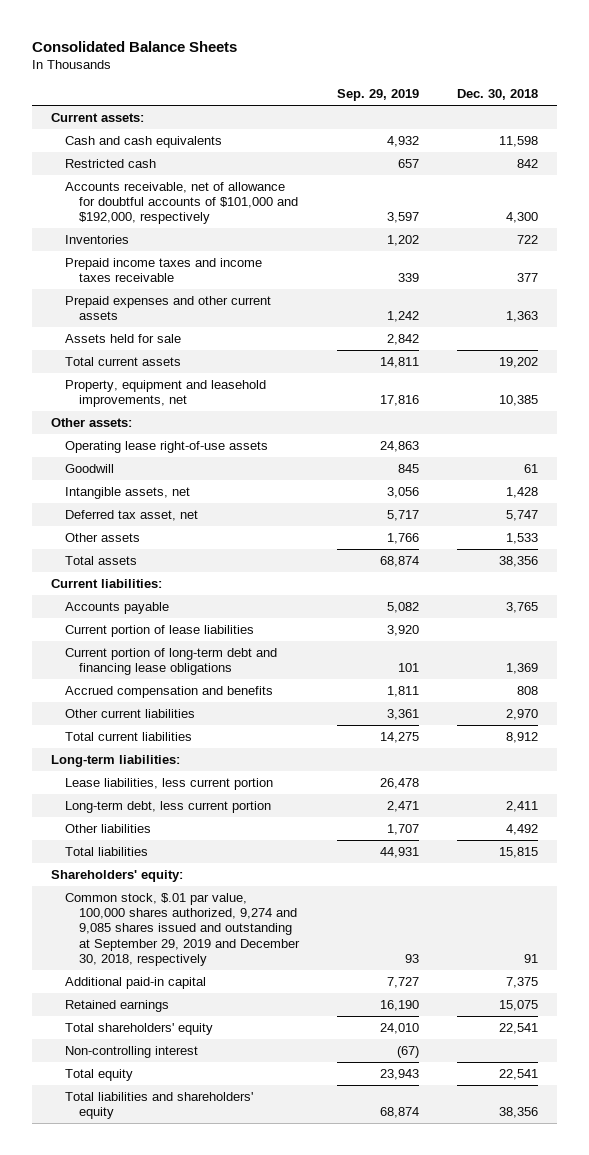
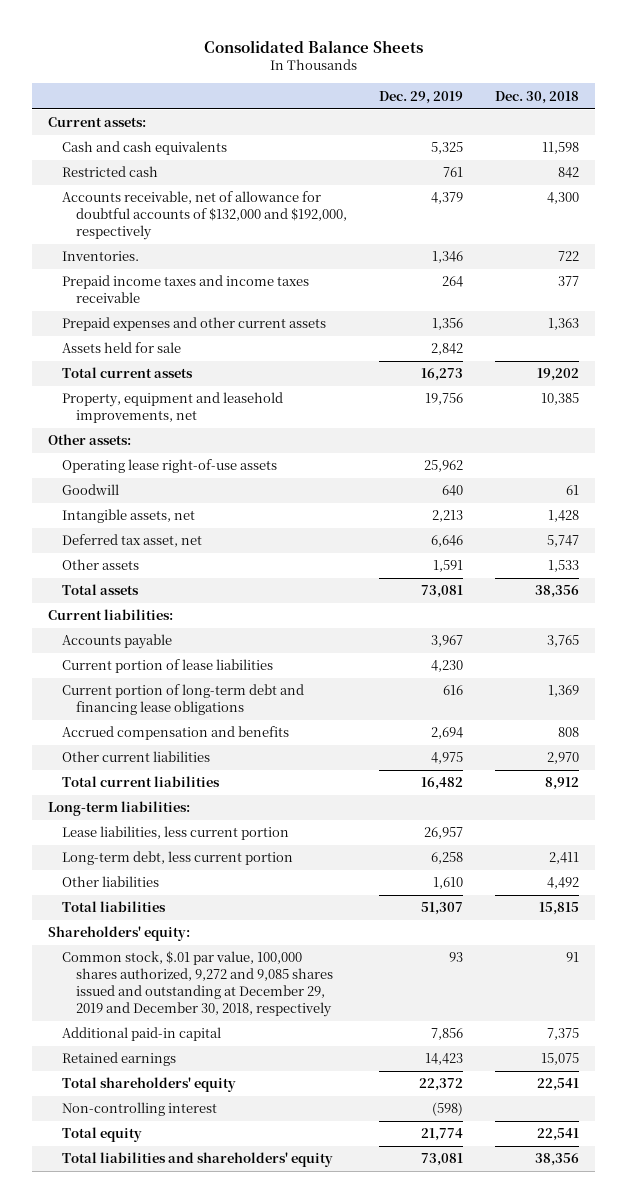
- | Sep. 29, 2019 | Dec. 30, 2018
+ | Dec. 29, 2019 | Dec. 30, 2018
- Accounts receivable, net of allowance for doubtful accounts of $101,000 and $192,000, respectively | 3,597 | 4,300
- Inventories | 1,202 | 722
+ Accounts receivable, net of allowance for doubtful accounts of $132,000 and $192,000, respectively | 4,379 | 4,300
+ Inventories. | 1,346 | 722
- Common stock, $.01 par value, 100,000 shares authorized, 9,274 and 9,085 shares issued and outstanding at September 29, 2019 and December 30, 2018, respectively | 93 | 91
+ Common stock, $.01 par value, 100,000 shares authorized, 9,272 and 9,085 shares issued and outstanding at December 29, 2019 and December 30, 2018, respectively | 93 | 91

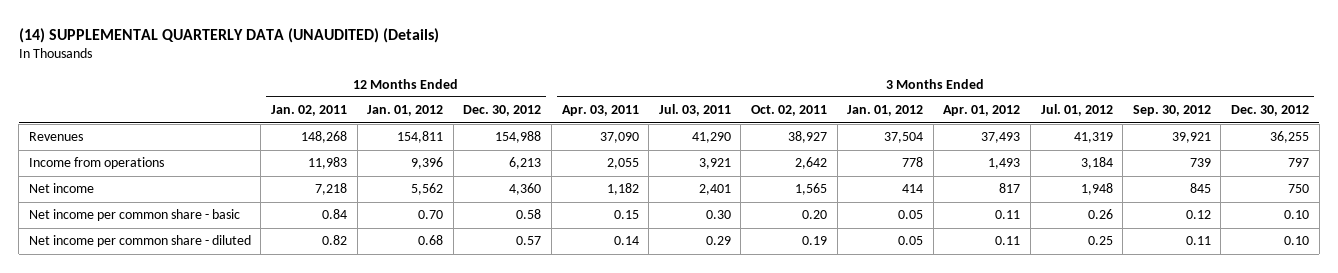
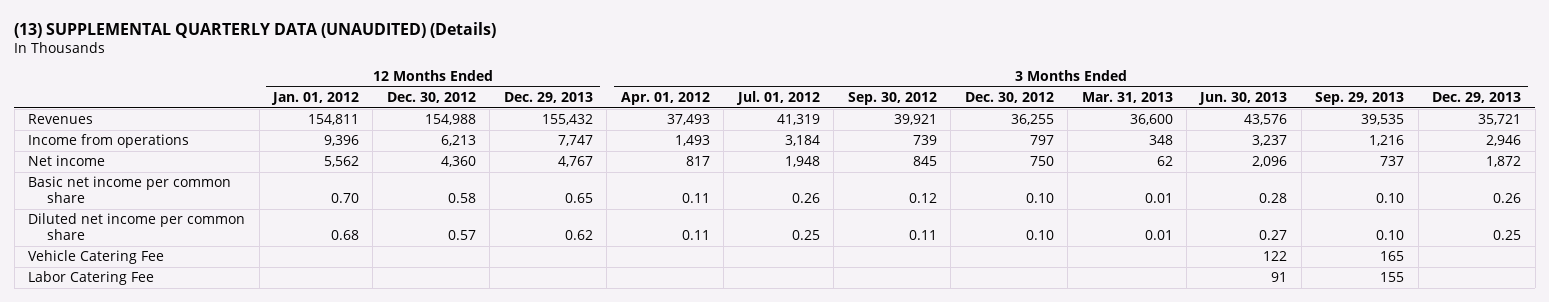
- (14) SUPPLEMENTAL QUARTERLY DATA (UNAUDITED) (Details)
+ (13) SUPPLEMENTAL QUARTERLY DATA (UNAUDITED) (Details)
- | 12 Months Ended Jan. 02, 2011 | 12 Months Ended Jan. 01, 2012 | 12 Months Ended Dec. 30, 2012 | 3 Months Ended Apr. 03, 2011 | 3 Months Ended Jul. 03, 2011 | 3 Months Ended Oct. 02, 2011 | 3 Months Ended Jan. 01, 2012 | 3 Months Ended Apr. 01, 2012 | 3 Months Ended Jul. 01, 2012 | 3 Months Ended Sep. 30, 2012 | 3 Months Ended Dec. 30, 2012
+ | 12 Months Ended Jan. 01, 2012 | 12 Months Ended Dec. 30, 2012 | 12 Months Ended Dec. 29, 2013 | 3 Months Ended Apr. 01, 2012 | 3 Months Ended Jul. 01, 2012 | 3 Months Ended Sep. 30, 2012 | 3 Months Ended Dec. 30, 2012 | 3 Months Ended Mar. 31, 2013 | 3 Months Ended Jun. 30, 2013 | 3 Months Ended Sep. 29, 2013 | 3 Months Ended Dec. 29, 2013
- Net income per common share - basic | 0.84 | 0.70 | 0.58 | 0.15 | 0.30 | 0.20 | 0.05 | 0.11 | 0.26 | 0.12 | 0.10
- Net income per common share - diluted | 0.82 | 0.68 | 0.57 | 0.14 | 0.29 | 0.19 | 0.05 | 0.11 | 0.25 | 0.11 | 0.10
+ Basic net income per common share | 0.70 | 0.58 | 0.65 | 0.11 | 0.26 | 0.12 | 0.10 | 0.01 | 0.28 | 0.10 | 0.26
+ Diluted net income per common share | 0.68 | 0.57 | 0.62 | 0.11 | 0.25 | 0.11 | 0.10 | 0.01 | 0.27 | 0.10 | 0.25
+ Vehicle Catering Fee | | | | | | | | | 122 | 165 |
+ Labor Catering Fee | | | | | | | | | 91 | 155 |

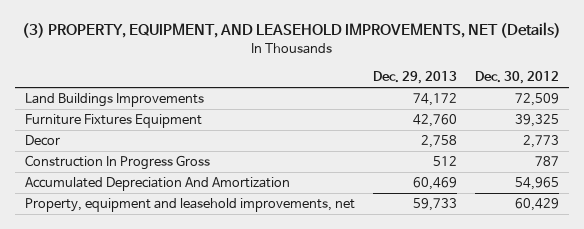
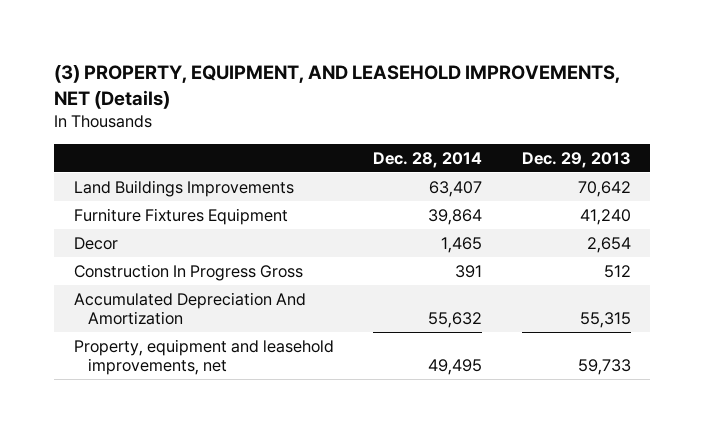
- | Dec. 29, 2013 | Dec. 30, 2012
+ | Dec. 28, 2014 | Dec. 29, 2013
- Land Buildings Improvements | 74,172 | 72,509
- Furniture Fixtures Equipment | 42,760 | 39,325
- Decor | 2,758 | 2,773
+ Land Buildings Improvements | 63,407 | 70,642
+ Furniture Fixtures Equipment | 39,864 | 41,240
+ Decor | 1,465 | 2,654
- Accumulated Depreciation And Amortization | 60,469 | 54,965
+ Accumulated Depreciation And Amortization | 55,632 | 55,315

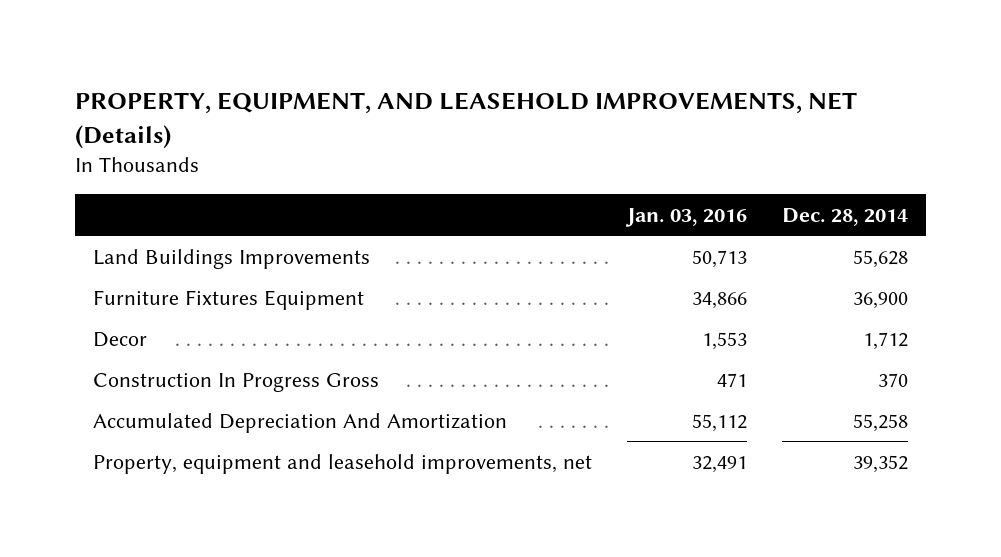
- (3) PROPERTY, EQUIPMENT, AND LEASEHOLD IMPROVEMENTS, NET (Details)
+ PROPERTY, EQUIPMENT, AND LEASEHOLD IMPROVEMENTS, NET (Details)
- | Dec. 28, 2014 | Dec. 29, 2013
+ | Jan. 03, 2016 | Dec. 28, 2014
- Land Buildings Improvements | 63,407 | 70,642
- Furniture Fixtures Equipment | 39,864 | 41,240
- Decor | 1,465 | 2,654
- Construction In Progress Gross | 391 | 512
- Accumulated Depreciation And Amortization | 55,632 | 55,315
- Property, equipment and leasehold improvements, net | 49,495 | 59,733
+ Land Buildings Improvements | 50,713 | 55,628
+ Furniture Fixtures Equipment | 34,866 | 36,900
+ Decor | 1,553 | 1,712
+ Construction In Progress Gross | 471 | 370
+ Accumulated Depreciation And Amortization | 55,112 | 55,258
+ Property, equipment and leasehold improvements, net | 32,491 | 39,352

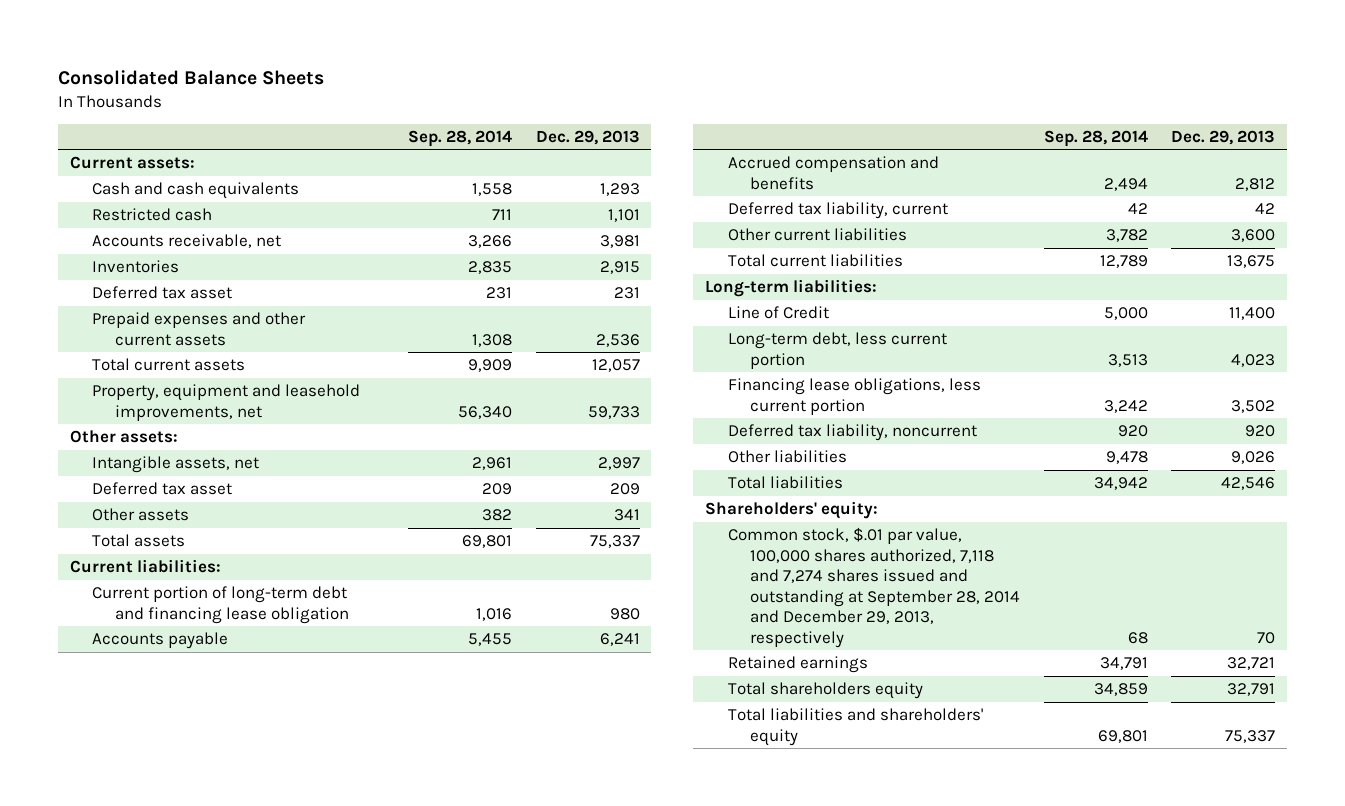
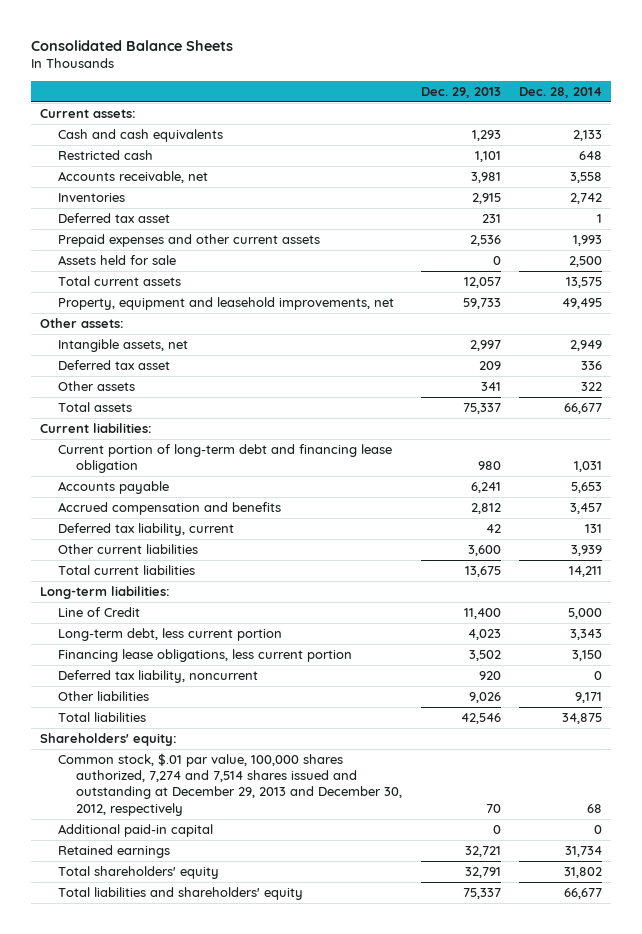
- | Sep. 28, 2014 | Dec. 29, 2013
+ | Dec. 29, 2013 | Dec. 28, 2014
+ Assets held for sale | 0 | 2,500
- Common stock, $.01 par value, 100,000 shares authorized, 7,118 and 7,274 shares issued and outstanding at September 28, 2014 and December 29, 2013, respectively | 68 | 70
+ Common stock, $.01 par value, 100,000 shares authorized, 7,274 and 7,514 shares issued and outstanding at December 29, 2013 and December 30, 2012, respectively | 70 | 68
+ Additional paid-in capital | 0 | 0
- Total shareholders equity | 34,859 | 32,791
+ Total shareholders' equity | 32,791 | 31,802

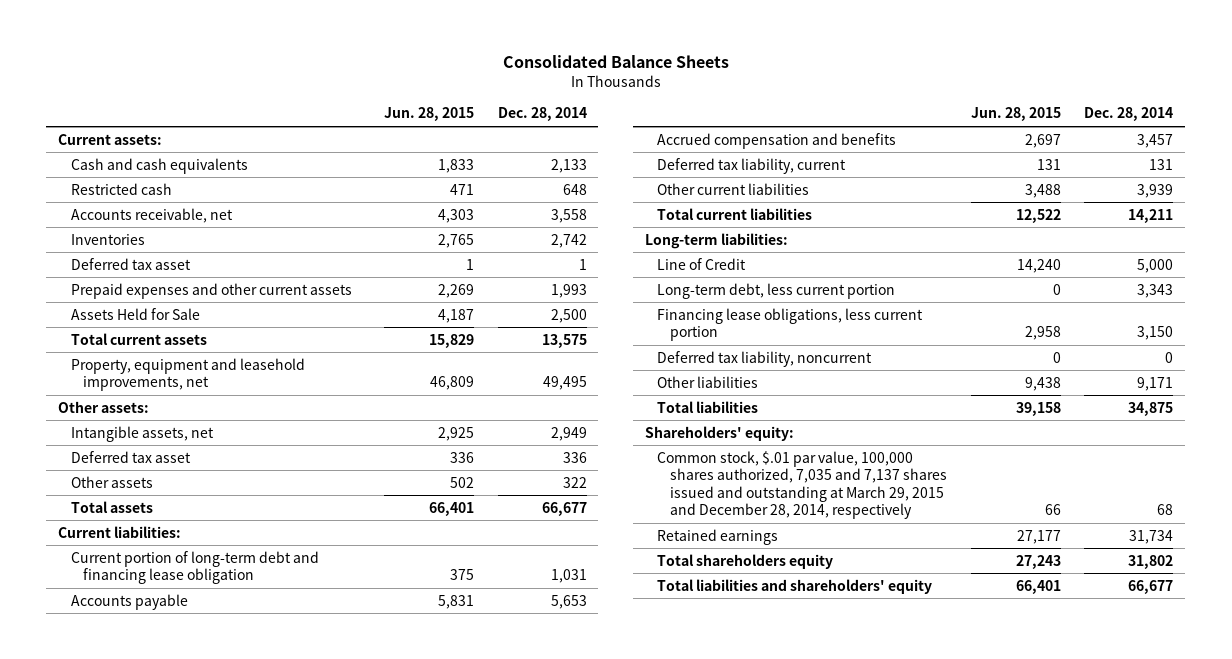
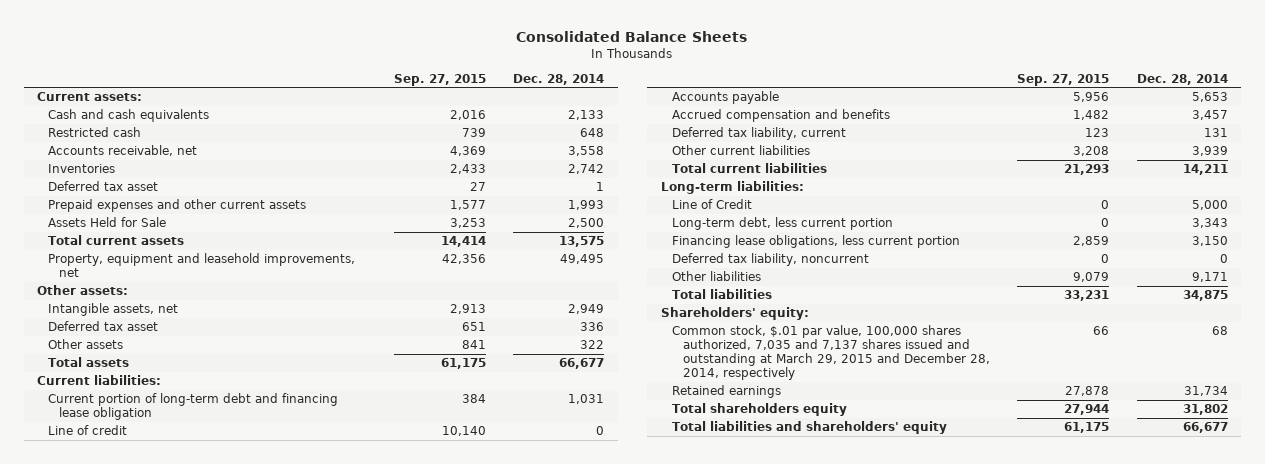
- | Jun. 28, 2015 | Dec. 28, 2014
+ | Sep. 27, 2015 | Dec. 28, 2014
+ Line of credit | 10,140 | 0

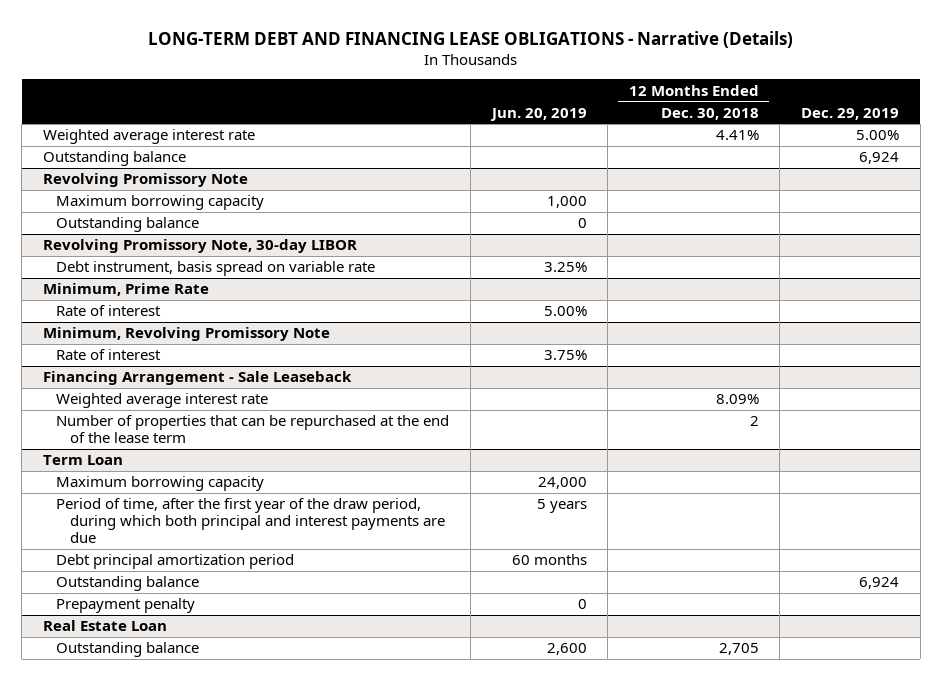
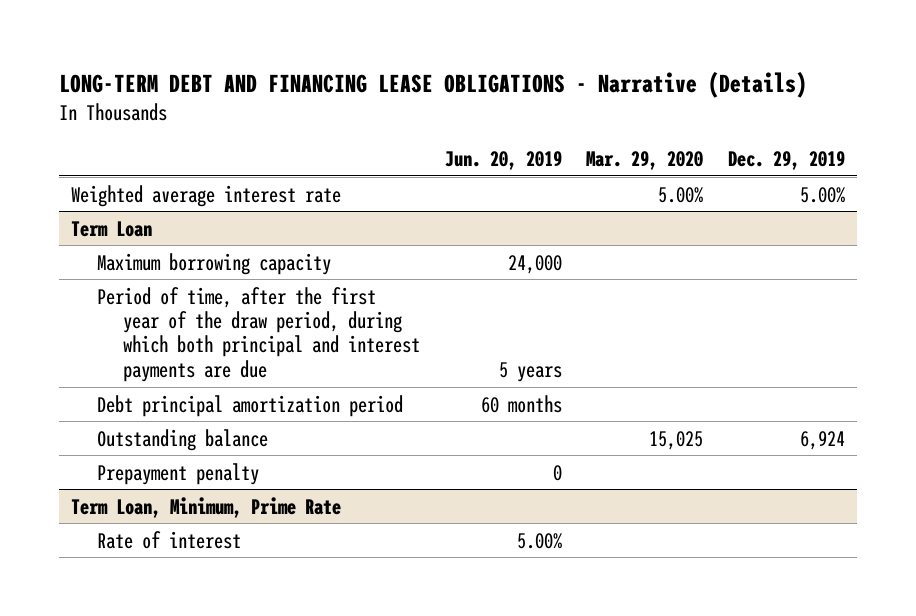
- | Jun. 20, 2019 | 12 Months Ended Dec. 30, 2018 | Dec. 29, 2019
+ | Jun. 20, 2019 | Mar. 29, 2020 | Dec. 29, 2019
- Outstanding balance | | | 6,924
- Revolving Promissory Note
- Maximum borrowing capacity | 1,000 | |
- Outstanding balance | 0 | |
- Revolving Promissory Note, 30-day LIBOR
- Debt instrument, basis spread on variable rate | 3.25% | |
- Minimum, Prime Rate
- Rate of interest | 5.00% | |
- Minimum, Revolving Promissory Note
- Rate of interest | 3.75% | |
- Financing Arrangement - Sale Leaseback
- Weighted average interest rate | | 8.09% |
- Number of properties that can be repurchased at the end of the lease term | | 2 |
- Real Estate Loan
- Outstanding balance | 2,600 | 2,705 |
+ Term Loan, Minimum, Prime Rate
+ Rate of interest | 5.00% | |

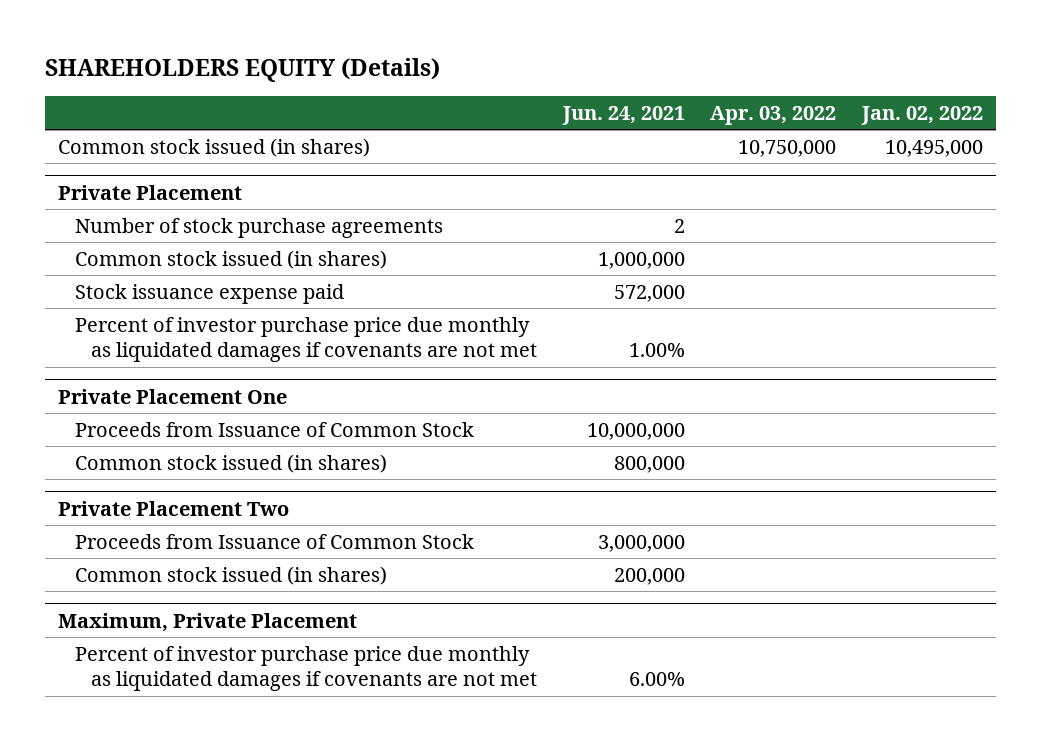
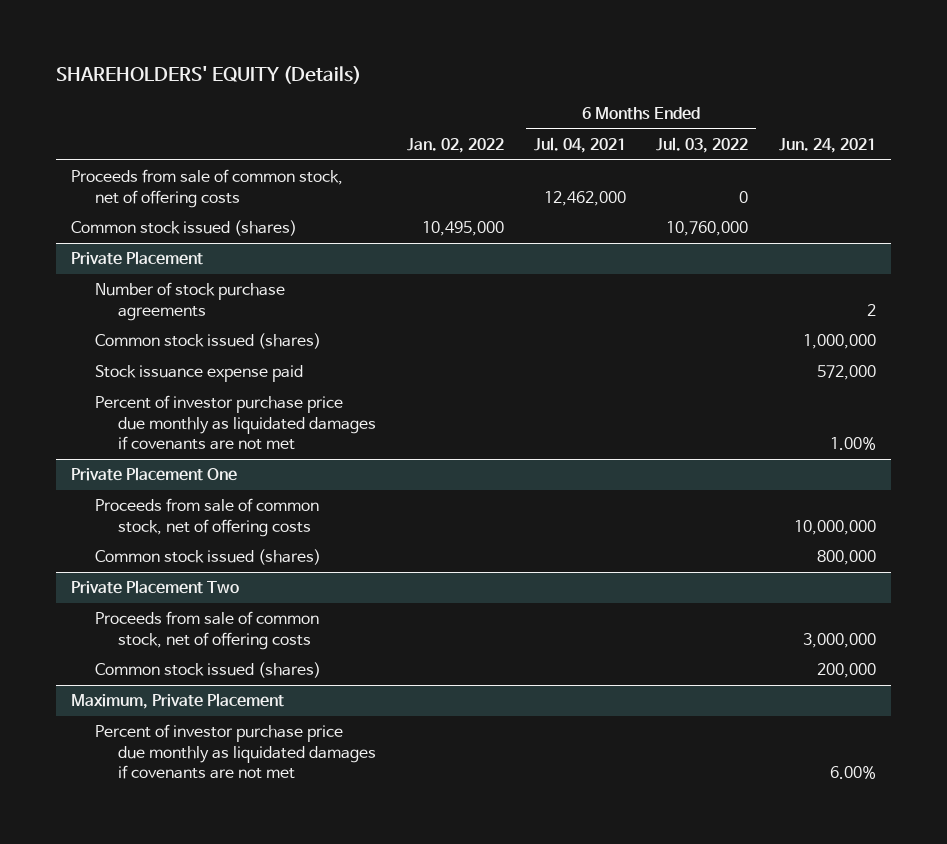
- SHAREHOLDERS EQUITY (Details)
+ SHAREHOLDERS' EQUITY (Details)
- | Jun. 24, 2021 | Apr. 03, 2022 | Jan. 02, 2022
+ | Jan. 02, 2022 | 6 Months Ended Jul. 04, 2021 | 6 Months Ended Jul. 03, 2022 | Jun. 24, 2021
- Common stock issued (in shares) | | 10,750,000 | 10,495,000
+ Proceeds from sale of common stock, net of offering costs | | 12,462,000 | 0 |
+ Common stock issued (shares) | 10,495,000 | | 10,760,000 |
@ Private Placement
- Common stock issued (in shares) | 1,000,000 | |
+ Common stock issued (shares) | | | | 1,000,000
@ Private Placement One
- Proceeds from Issuance of Common Stock | 10,000,000 | |
- Common stock issued (in shares) | 800,000 | |
+ Proceeds from sale of common stock, net of offering costs | | | | 10,000,000
+ Common stock issued (shares) | | | | 800,000
@ Private Placement Two
- Proceeds from Issuance of Common Stock | 3,000,000 | |
- Common stock issued (in shares) | 200,000 | |
+ Proceeds from sale of common stock, net of offering costs | | | | 3,000,000
+ Common stock issued (shares) | | | | 200,000

